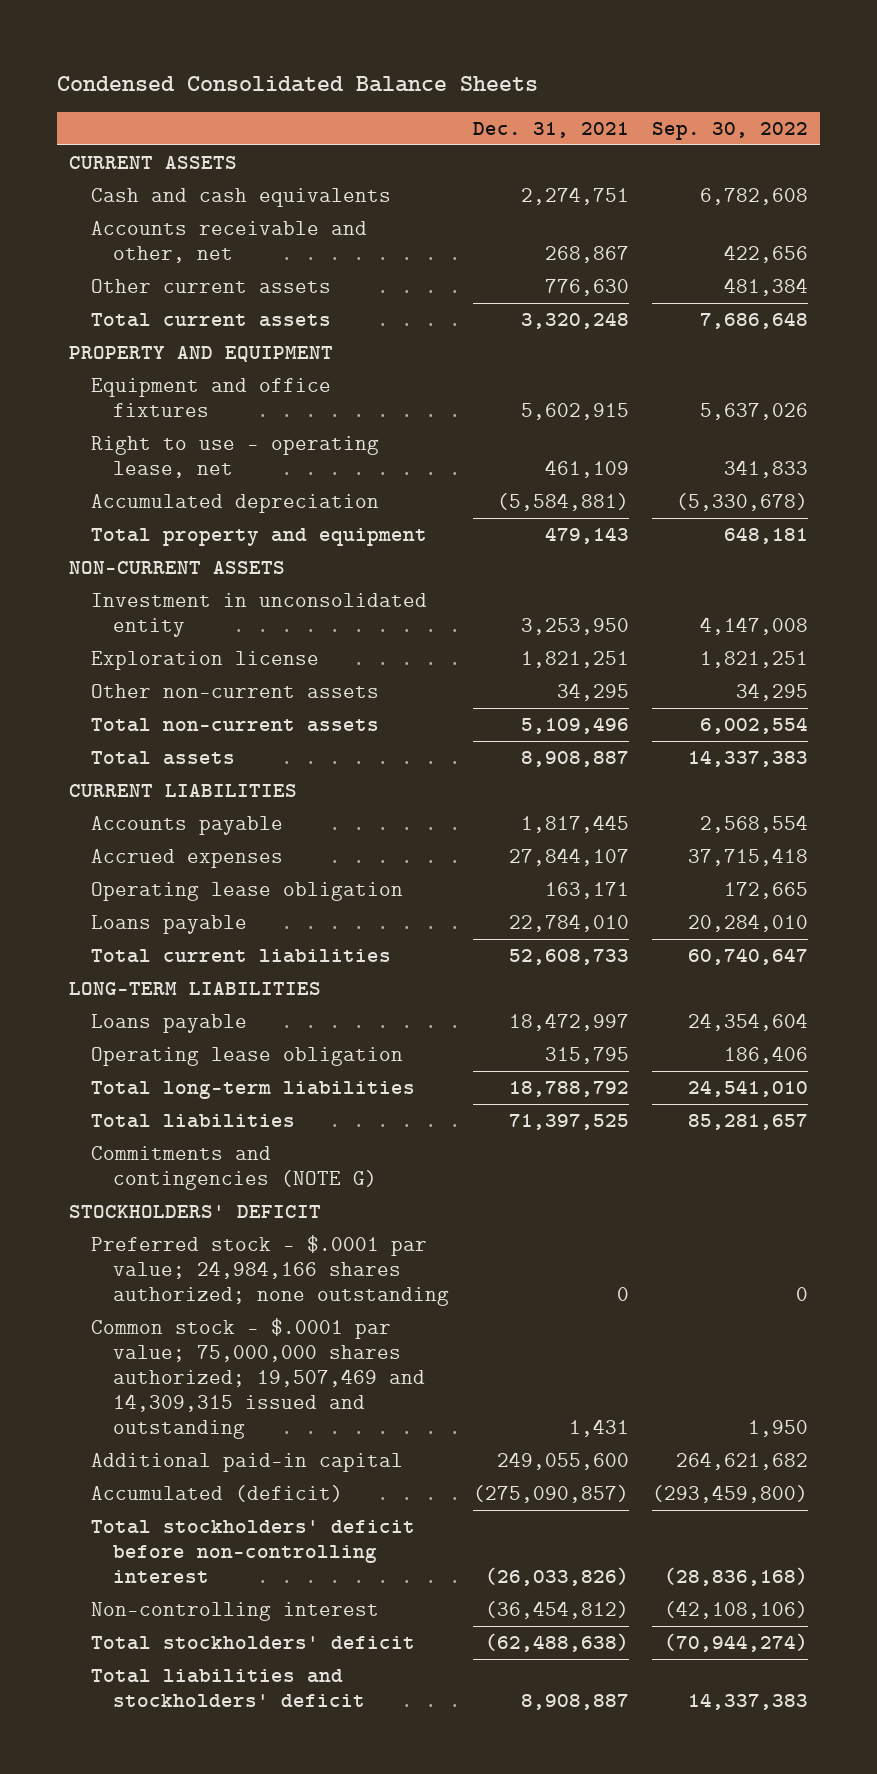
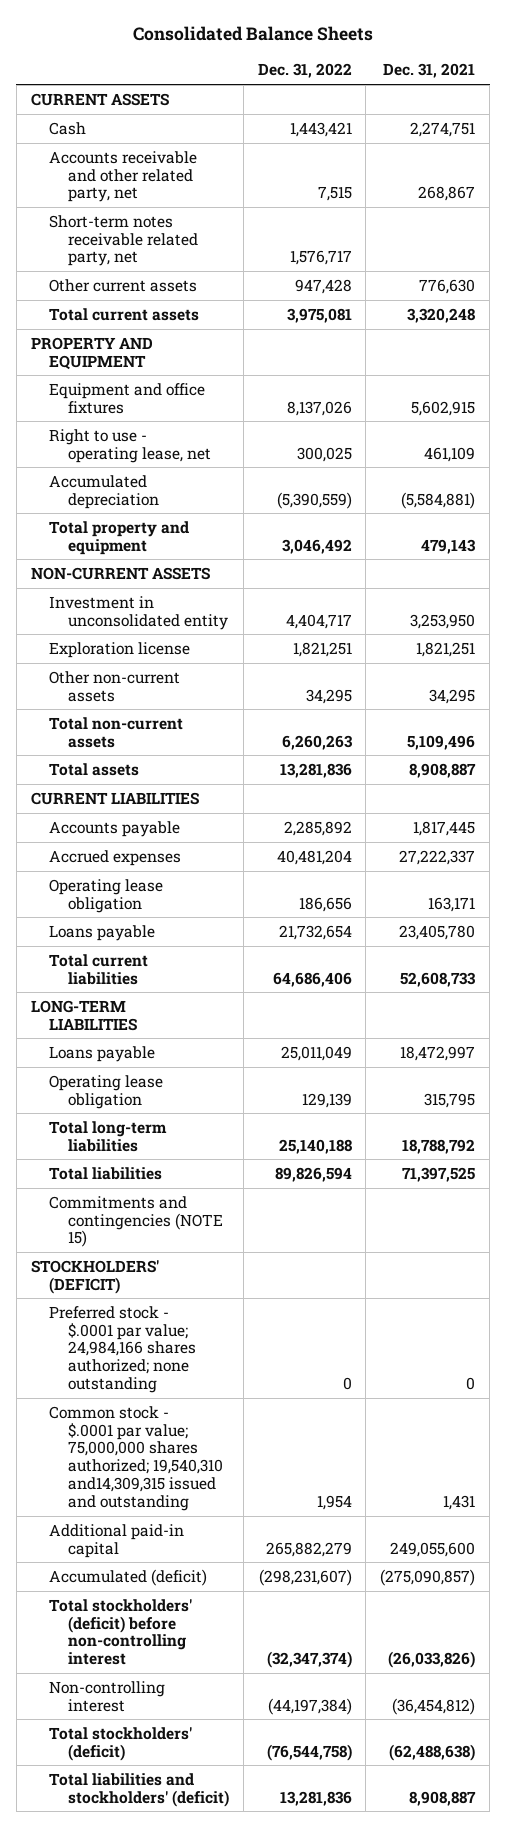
- Condensed Consolidated Balance Sheets
+ Consolidated Balance Sheets
- | Dec. 31, 2021 | Sep. 30, 2022
+ | Dec. 31, 2022 | Dec. 31, 2021
- Cash and cash equivalents | 2,274,751 | 6,782,608
- Accounts receivable and other, net | 268,867 | 422,656
+ Cash | 1,443,421 | 2,274,751
+ Accounts receivable and other related party, net | 7,515 | 268,867
+ Short-term notes receivable related party, net | 1,576,717 |
- Accrued expenses | 27,844,107 | 37,715,418
+ Accrued expenses | 40,481,204 | 27,222,337
- Loans payable | 22,784,010 | 20,284,010
+ Loans payable | 21,732,654 | 23,405,780
- Commitments and contingencies (NOTE G)
- STOCKHOLDERS' DEFICIT
+ Commitments and contingencies (NOTE 15)
+ STOCKHOLDERS' (DEFICIT)
- Common stock - $.0001 par value; 75,000,000 shares authorized; 19,507,469 and 14,309,315 issued and outstanding | 1,431 | 1,950
+ Common stock - $.0001 par value; 75,000,000 shares authorized; 19,540,310 and14,309,315 issued and outstanding | 1,954 | 1,431
- Total stockholders' deficit before non-controlling interest | (26,033,826) | (28,836,168)
+ Total stockholders' (deficit) before non-controlling interest | (32,347,374) | (26,033,826)
- Total stockholders' deficit | (62,488,638) | (70,944,274)
- Total liabilities and stockholders' deficit | 8,908,887 | 14,337,383
+ Total stockholders' (deficit) | (76,544,758) | (62,488,638)
+ Total liabilities and stockholders' (deficit) | 13,281,836 | 8,908,887

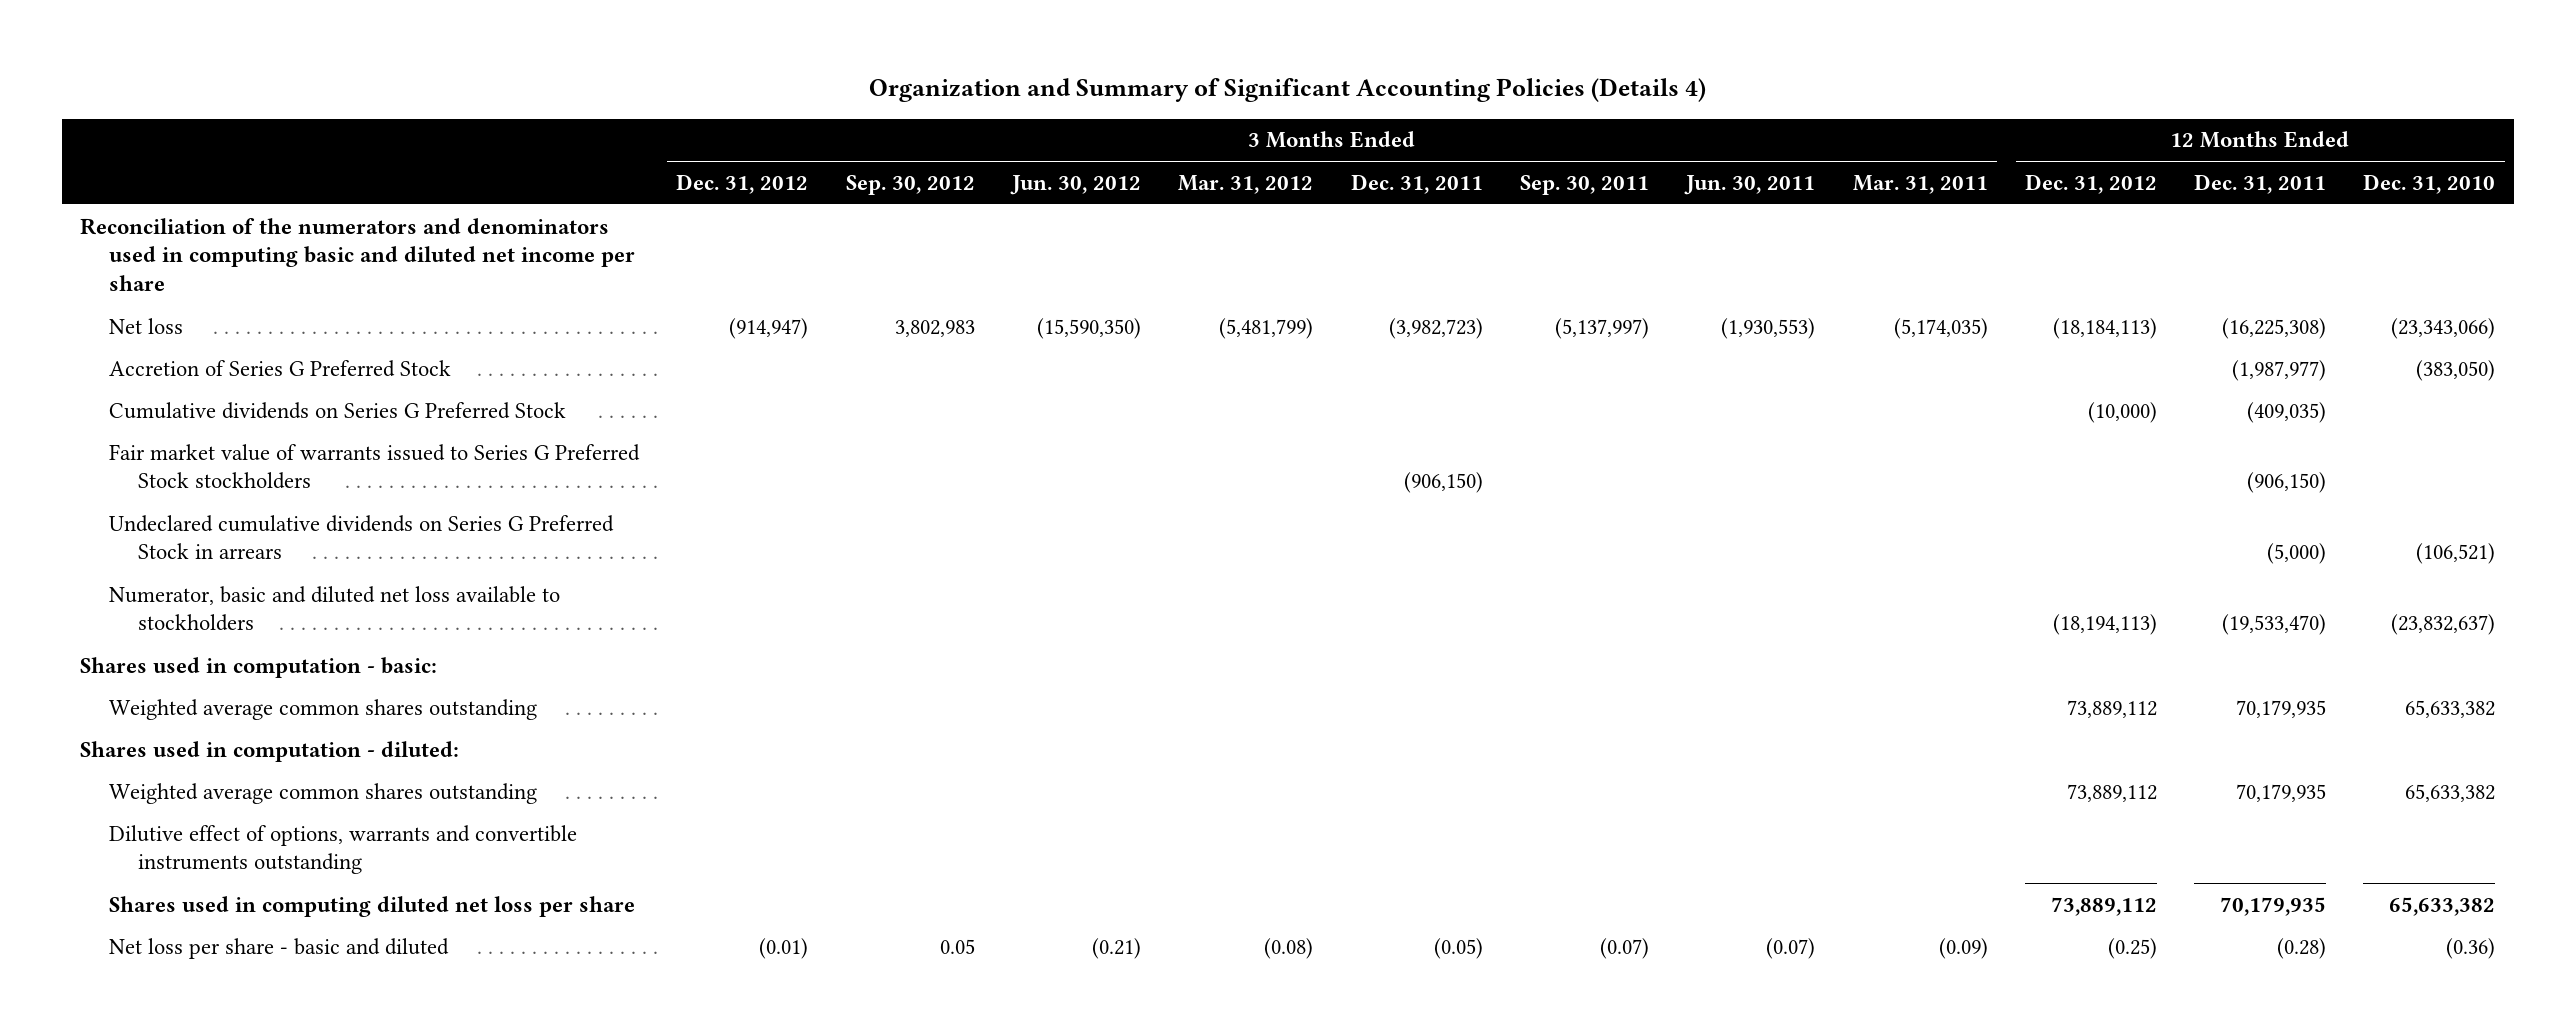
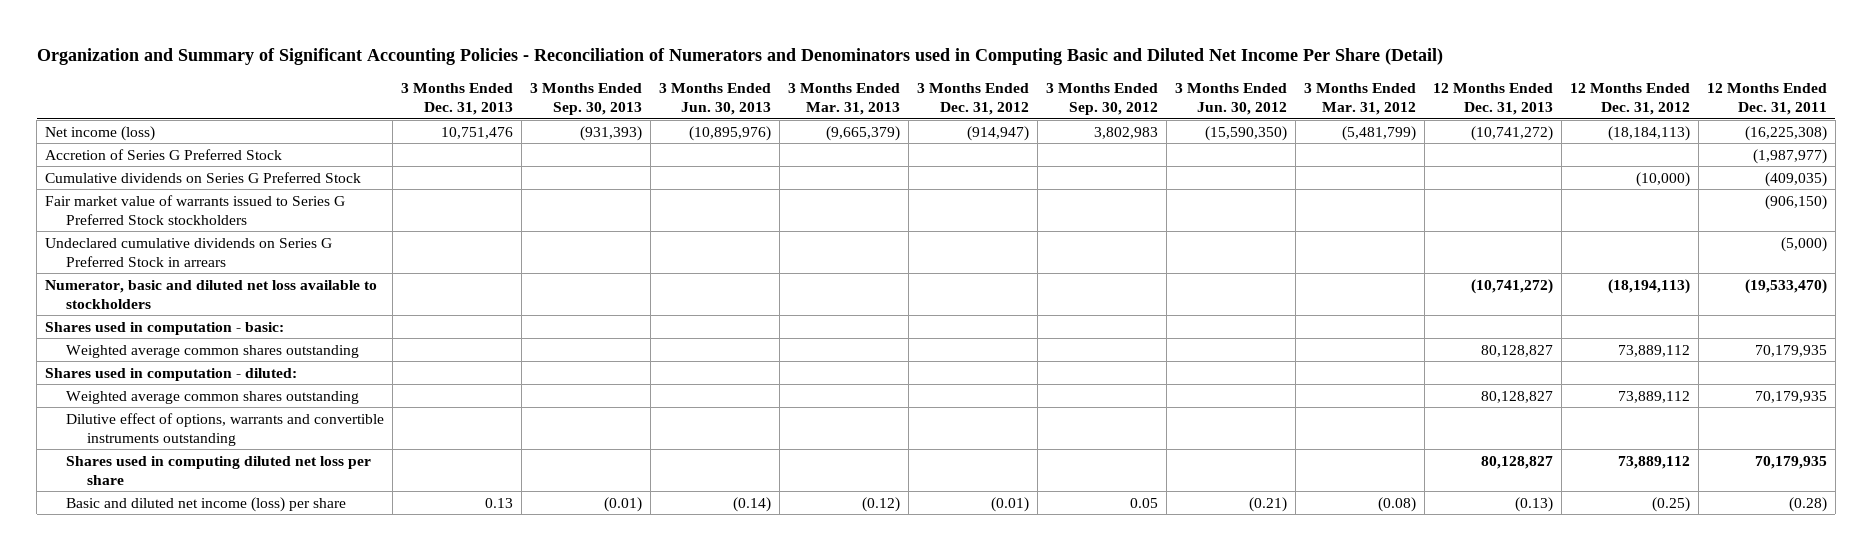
- Organization and Summary of Significant Accounting Policies (Details 4)
+ Organization and Summary of Significant Accounting Policies - Reconciliation of Numerators and Denominators used in Computing Basic and Diluted Net Income Per Share (Detail)
- | 3 Months Ended Dec. 31, 2012 | 3 Months Ended Sep. 30, 2012 | 3 Months Ended Jun. 30, 2012 | 3 Months Ended Mar. 31, 2012 | 3 Months Ended Dec. 31, 2011 | 3 Months Ended Sep. 30, 2011 | 3 Months Ended Jun. 30, 2011 | 3 Months Ended Mar. 31, 2011 | 12 Months Ended Dec. 31, 2012 | 12 Months Ended Dec. 31, 2011 | 12 Months Ended Dec. 31, 2010
+ | 3 Months Ended Dec. 31, 2013 | 3 Months Ended Sep. 30, 2013 | 3 Months Ended Jun. 30, 2013 | 3 Months Ended Mar. 31, 2013 | 3 Months Ended Dec. 31, 2012 | 3 Months Ended Sep. 30, 2012 | 3 Months Ended Jun. 30, 2012 | 3 Months Ended Mar. 31, 2012 | 12 Months Ended Dec. 31, 2013 | 12 Months Ended Dec. 31, 2012 | 12 Months Ended Dec. 31, 2011
- Reconciliation of the numerators and denominators used in computing basic and diluted net income per share
- Net loss | (914,947) | 3,802,983 | (15,590,350) | (5,481,799) | (3,982,723) | (5,137,997) | (1,930,553) | (5,174,035) | (18,184,113) | (16,225,308) | (23,343,066)
+ Net income (loss) | 10,751,476 | (931,393) | (10,895,976) | (9,665,379) | (914,947) | 3,802,983 | (15,590,350) | (5,481,799) | (10,741,272) | (18,184,113) | (16,225,308)
- Net loss per share - basic and diluted | (0.01) | 0.05 | (0.21) | (0.08) | (0.05) | (0.07) | (0.07) | (0.09) | (0.25) | (0.28) | (0.36)
+ Basic and diluted net income (loss) per share | 0.13 | (0.01) | (0.14) | (0.12) | (0.01) | 0.05 | (0.21) | (0.08) | (0.13) | (0.25) | (0.28)

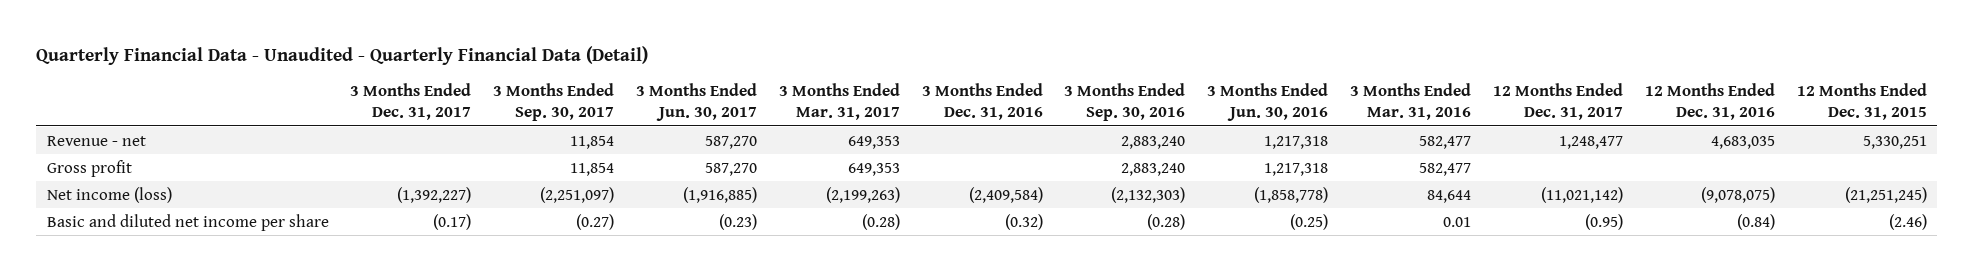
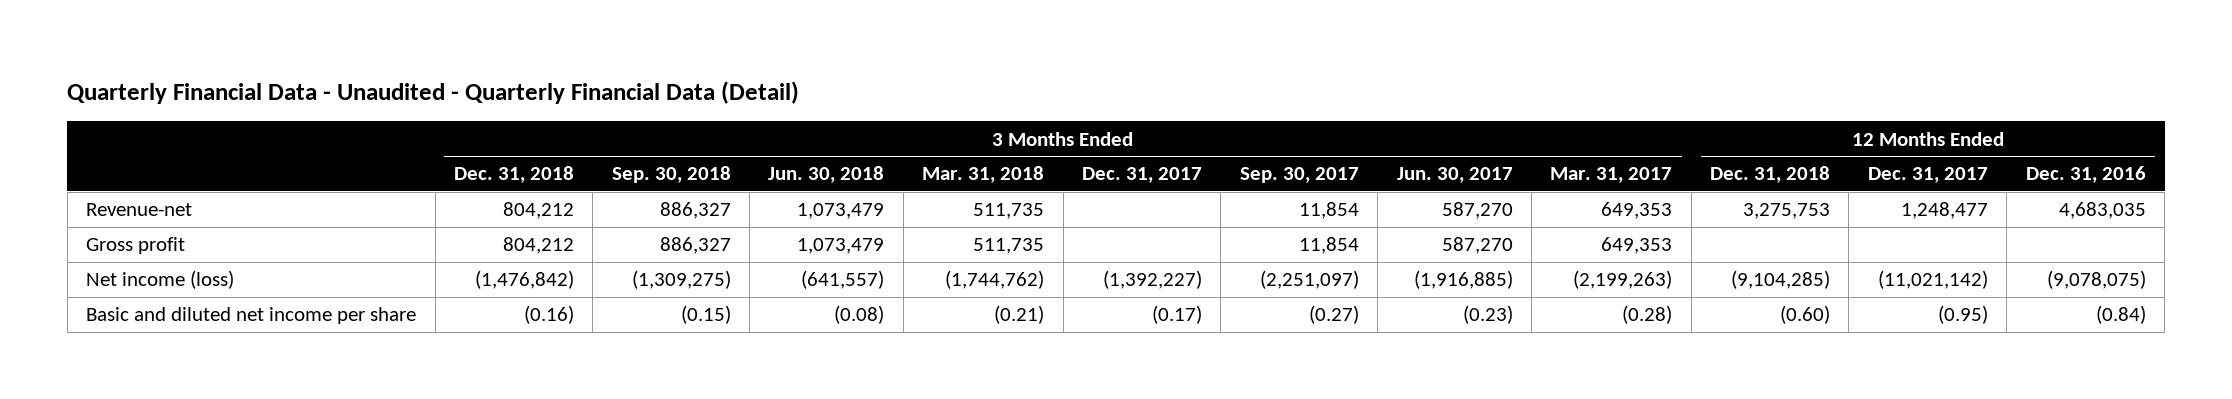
- | 3 Months Ended Dec. 31, 2017 | 3 Months Ended Sep. 30, 2017 | 3 Months Ended Jun. 30, 2017 | 3 Months Ended Mar. 31, 2017 | 3 Months Ended Dec. 31, 2016 | 3 Months Ended Sep. 30, 2016 | 3 Months Ended Jun. 30, 2016 | 3 Months Ended Mar. 31, 2016 | 12 Months Ended Dec. 31, 2017 | 12 Months Ended Dec. 31, 2016 | 12 Months Ended Dec. 31, 2015
+ | 3 Months Ended Dec. 31, 2018 | 3 Months Ended Sep. 30, 2018 | 3 Months Ended Jun. 30, 2018 | 3 Months Ended Mar. 31, 2018 | 3 Months Ended Dec. 31, 2017 | 3 Months Ended Sep. 30, 2017 | 3 Months Ended Jun. 30, 2017 | 3 Months Ended Mar. 31, 2017 | 12 Months Ended Dec. 31, 2018 | 12 Months Ended Dec. 31, 2017 | 12 Months Ended Dec. 31, 2016
- Revenue - net | | 11,854 | 587,270 | 649,353 | | 2,883,240 | 1,217,318 | 582,477 | 1,248,477 | 4,683,035 | 5,330,251
+ Revenue-net | 804,212 | 886,327 | 1,073,479 | 511,735 | | 11,854 | 587,270 | 649,353 | 3,275,753 | 1,248,477 | 4,683,035

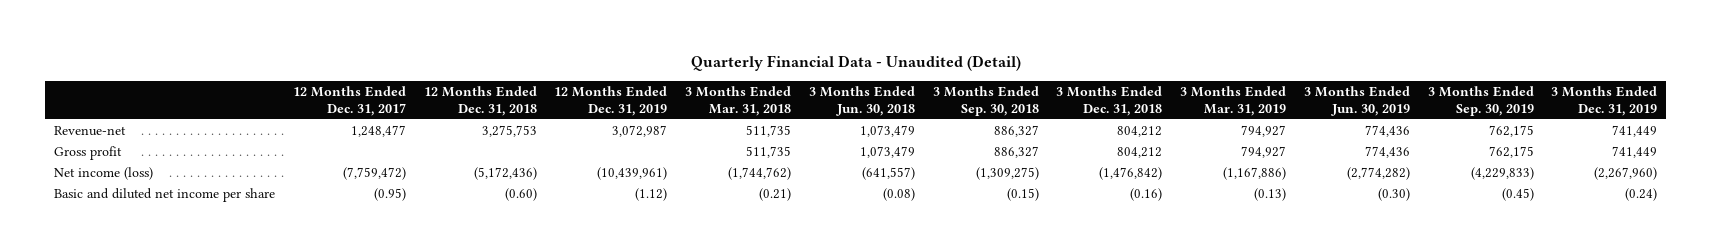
- Quarterly Financial Data - Unaudited - Quarterly Financial Data (Detail)
+ Quarterly Financial Data - Unaudited (Detail)
- | 3 Months Ended Dec. 31, 2018 | 3 Months Ended Sep. 30, 2018 | 3 Months Ended Jun. 30, 2018 | 3 Months Ended Mar. 31, 2018 | 3 Months Ended Dec. 31, 2017 | 3 Months Ended Sep. 30, 2017 | 3 Months Ended Jun. 30, 2017 | 3 Months Ended Mar. 31, 2017 | 12 Months Ended Dec. 31, 2018 | 12 Months Ended Dec. 31, 2017 | 12 Months Ended Dec. 31, 2016
+ | 12 Months Ended Dec. 31, 2017 | 12 Months Ended Dec. 31, 2018 | 12 Months Ended Dec. 31, 2019 | 3 Months Ended Mar. 31, 2018 | 3 Months Ended Jun. 30, 2018 | 3 Months Ended Sep. 30, 2018 | 3 Months Ended Dec. 31, 2018 | 3 Months Ended Mar. 31, 2019 | 3 Months Ended Jun. 30, 2019 | 3 Months Ended Sep. 30, 2019 | 3 Months Ended Dec. 31, 2019
- Net income (loss) | (1,476,842) | (1,309,275) | (641,557) | (1,744,762) | (1,392,227) | (2,251,097) | (1,916,885) | (2,199,263) | (9,104,285) | (11,021,142) | (9,078,075)
+ Net income (loss) | (7,759,472) | (5,172,436) | (10,439,961) | (1,744,762) | (641,557) | (1,309,275) | (1,476,842) | (1,167,886) | (2,774,282) | (4,229,833) | (2,267,960)

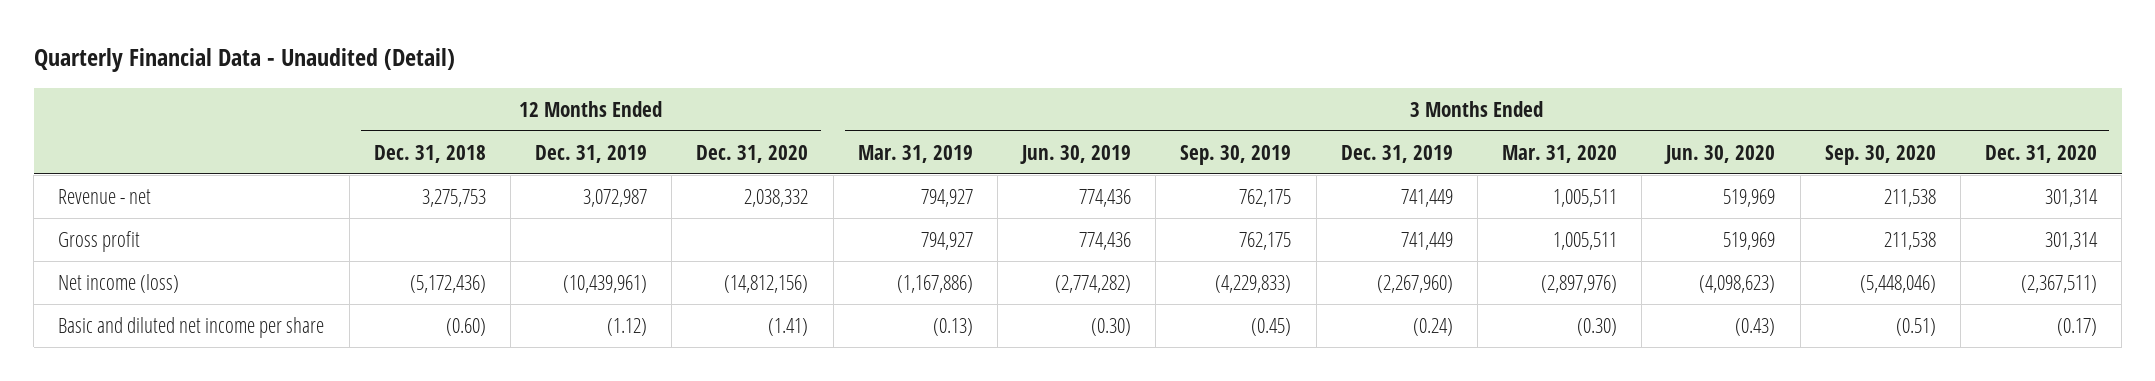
- | 12 Months Ended Dec. 31, 2017 | 12 Months Ended Dec. 31, 2018 | 12 Months Ended Dec. 31, 2019 | 3 Months Ended Mar. 31, 2018 | 3 Months Ended Jun. 30, 2018 | 3 Months Ended Sep. 30, 2018 | 3 Months Ended Dec. 31, 2018 | 3 Months Ended Mar. 31, 2019 | 3 Months Ended Jun. 30, 2019 | 3 Months Ended Sep. 30, 2019 | 3 Months Ended Dec. 31, 2019
+ | 12 Months Ended Dec. 31, 2018 | 12 Months Ended Dec. 31, 2019 | 12 Months Ended Dec. 31, 2020 | 3 Months Ended Mar. 31, 2019 | 3 Months Ended Jun. 30, 2019 | 3 Months Ended Sep. 30, 2019 | 3 Months Ended Dec. 31, 2019 | 3 Months Ended Mar. 31, 2020 | 3 Months Ended Jun. 30, 2020 | 3 Months Ended Sep. 30, 2020 | 3 Months Ended Dec. 31, 2020
- Revenue-net | 1,248,477 | 3,275,753 | 3,072,987 | 511,735 | 1,073,479 | 886,327 | 804,212 | 794,927 | 774,436 | 762,175 | 741,449
+ Revenue - net | 3,275,753 | 3,072,987 | 2,038,332 | 794,927 | 774,436 | 762,175 | 741,449 | 1,005,511 | 519,969 | 211,538 | 301,314

